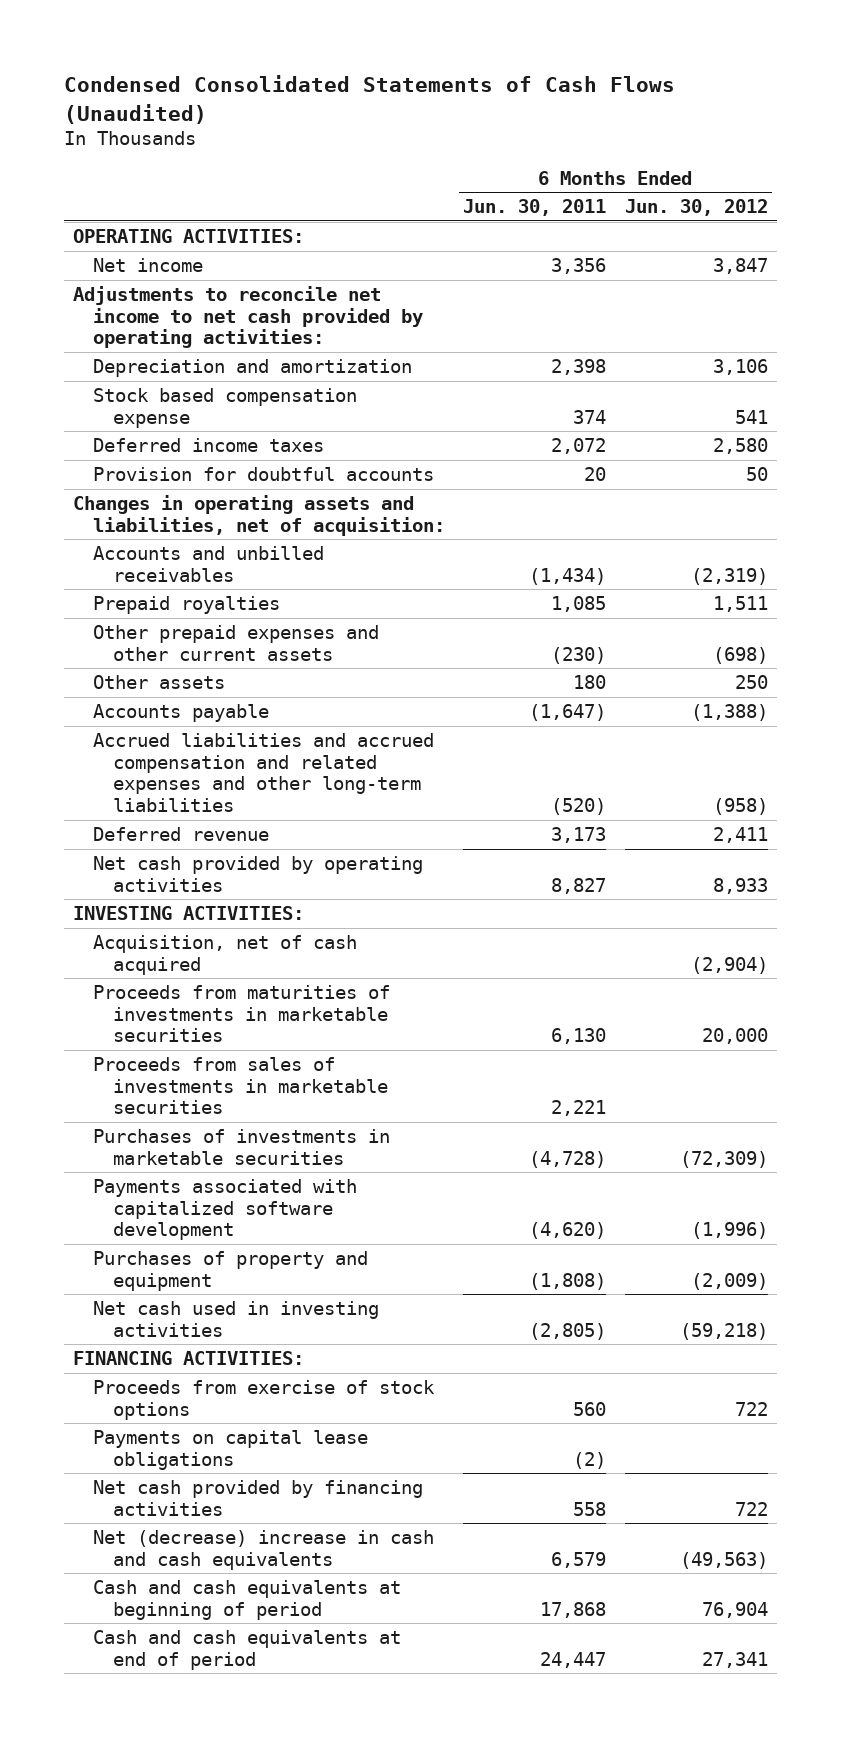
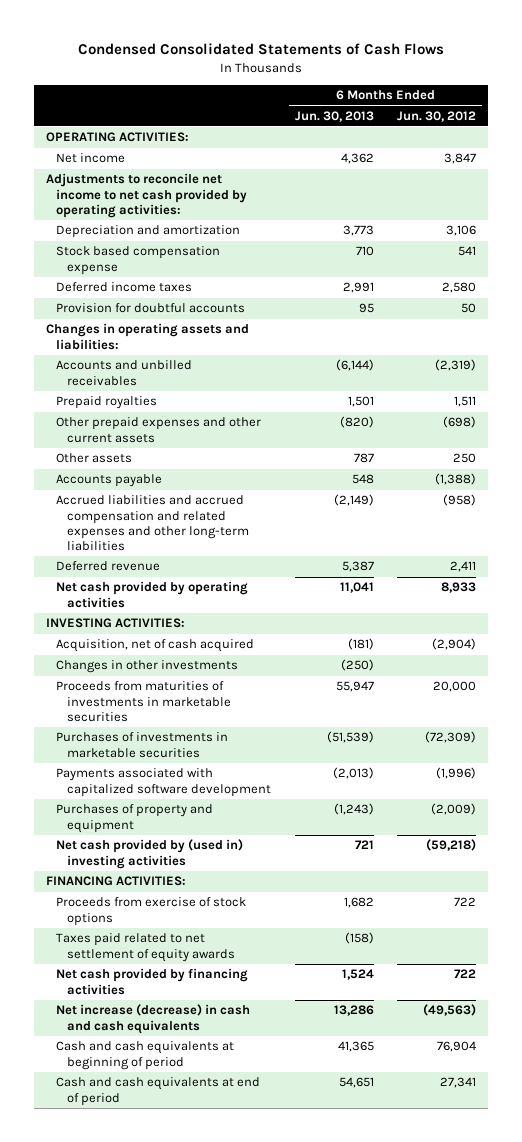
- Condensed Consolidated Statements of Cash Flows (Unaudited)
+ Condensed Consolidated Statements of Cash Flows
- | 6 Months Ended Jun. 30, 2011 | 6 Months Ended Jun. 30, 2012
+ | 6 Months Ended Jun. 30, 2013 | 6 Months Ended Jun. 30, 2012
- Changes in operating assets and liabilities, net of acquisition:
+ Changes in operating assets and liabilities:
+ Changes in other investments | (250) |
- Proceeds from sales of investments in marketable securities | 2,221 |
- Net cash used in investing activities | (2,805) | (59,218)
+ Net cash provided by (used in) investing activities | 721 | (59,218)
- Payments on capital lease obligations | (2) |
+ Taxes paid related to net settlement of equity awards | (158) |
- Net (decrease) increase in cash and cash equivalents | 6,579 | (49,563)
+ Net increase (decrease) in cash and cash equivalents | 13,286 | (49,563)

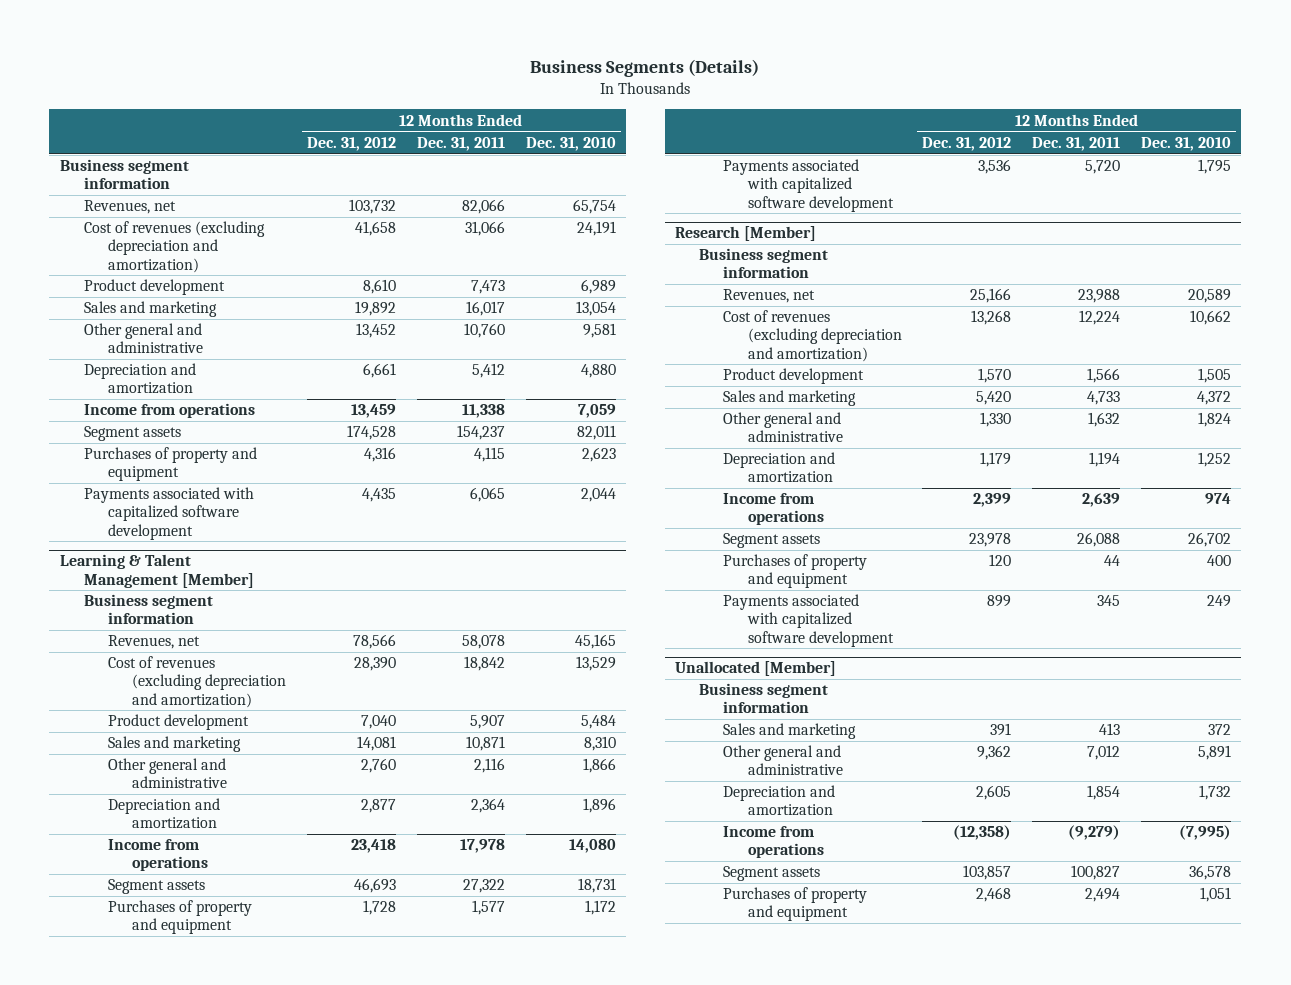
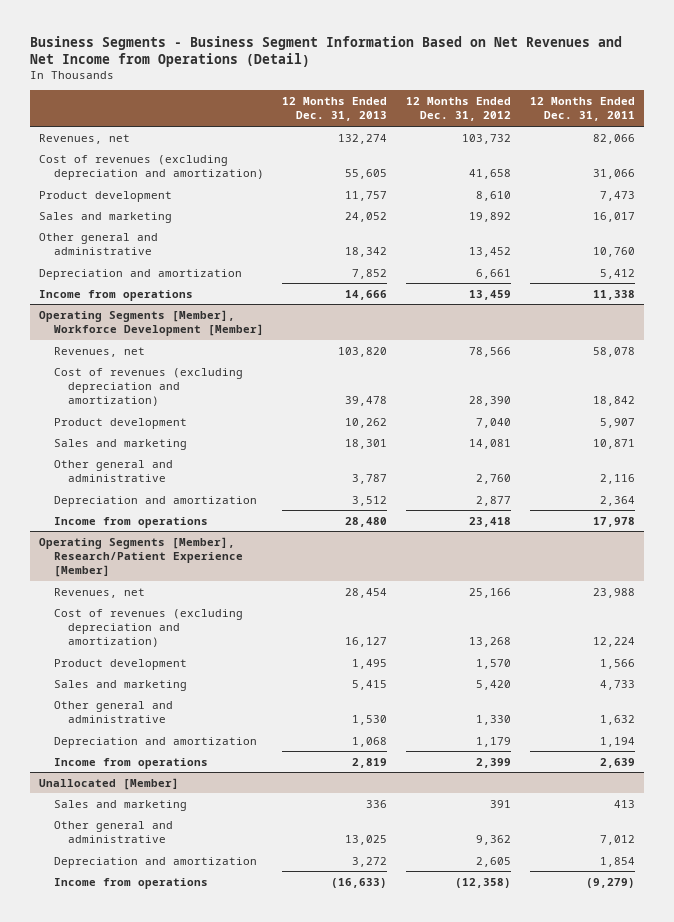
- Business Segments (Details)
+ Business Segments - Business Segment Information Based on Net Revenues and Net Income from Operations (Detail)
- | 12 Months Ended Dec. 31, 2012 | 12 Months Ended Dec. 31, 2011 | 12 Months Ended Dec. 31, 2010
+ | 12 Months Ended Dec. 31, 2013 | 12 Months Ended Dec. 31, 2012 | 12 Months Ended Dec. 31, 2011
- Business segment information
- Segment assets | 174,528 | 154,237 | 82,011
- Purchases of property and equipment | 4,316 | 4,115 | 2,623
- Payments associated with capitalized software development | 4,435 | 6,065 | 2,044
- Learning & Talent Management [Member]
- Business segment information
+ Operating Segments [Member], Workforce Development [Member]
- Segment assets | 46,693 | 27,322 | 18,731
- Purchases of property and equipment | 1,728 | 1,577 | 1,172
- Payments associated with capitalized software development | 3,536 | 5,720 | 1,795
- Research [Member]
- Business segment information
+ Operating Segments [Member], Research/Patient Experience [Member]
- Segment assets | 23,978 | 26,088 | 26,702
- Purchases of property and equipment | 120 | 44 | 400
- Payments associated with capitalized software development | 899 | 345 | 249
@ Unallocated [Member]
- Business segment information
- Segment assets | 103,857 | 100,827 | 36,578
- Purchases of property and equipment | 2,468 | 2,494 | 1,051

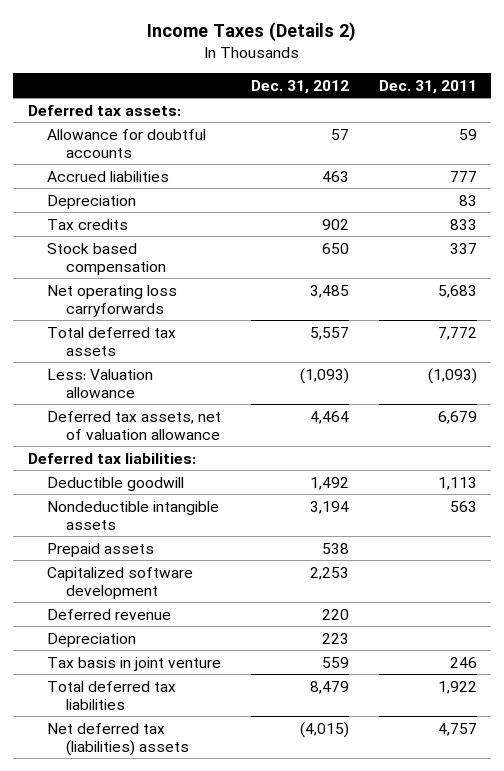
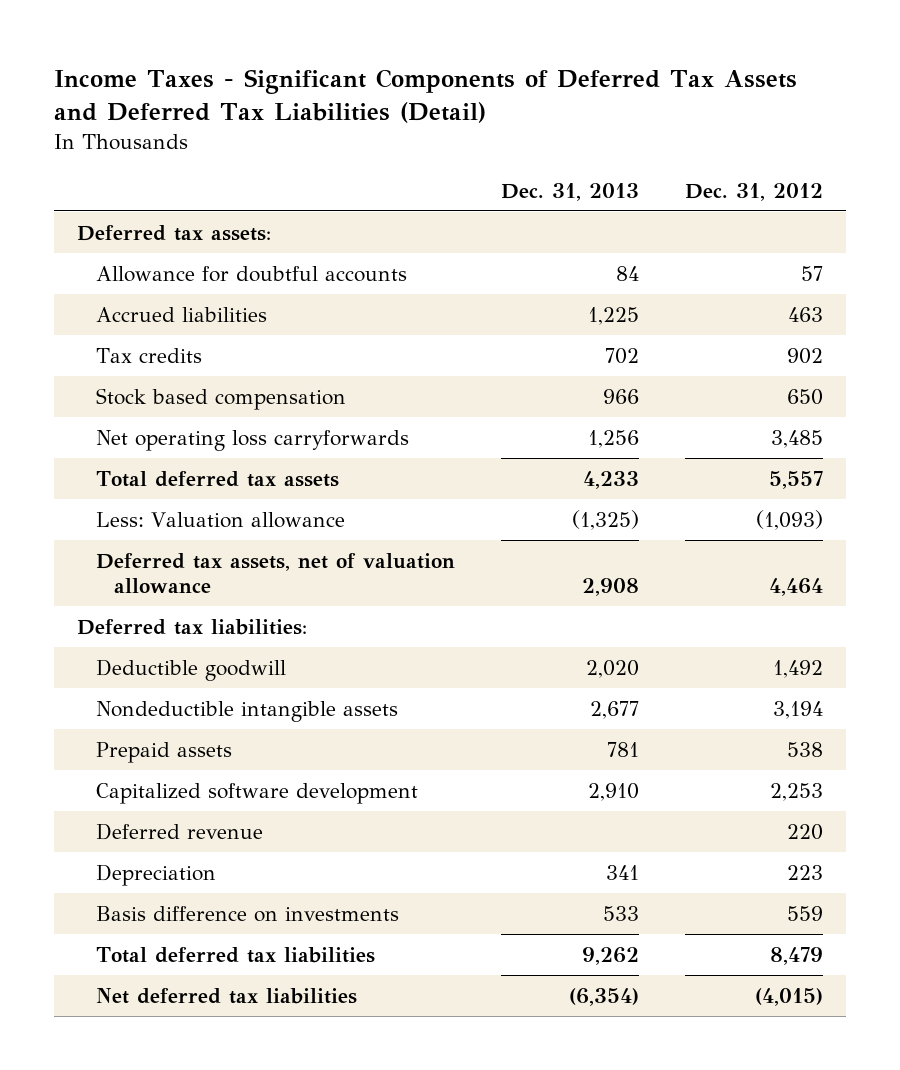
- Income Taxes (Details 2)
+ Income Taxes - Significant Components of Deferred Tax Assets and Deferred Tax Liabilities (Detail)
- | Dec. 31, 2012 | Dec. 31, 2011
+ | Dec. 31, 2013 | Dec. 31, 2012
- Depreciation | | 83
- Tax basis in joint venture | 559 | 246
+ Basis difference on investments | 533 | 559
- Net deferred tax (liabilities) assets | (4,015) | 4,757
+ Net deferred tax liabilities | (6,354) | (4,015)

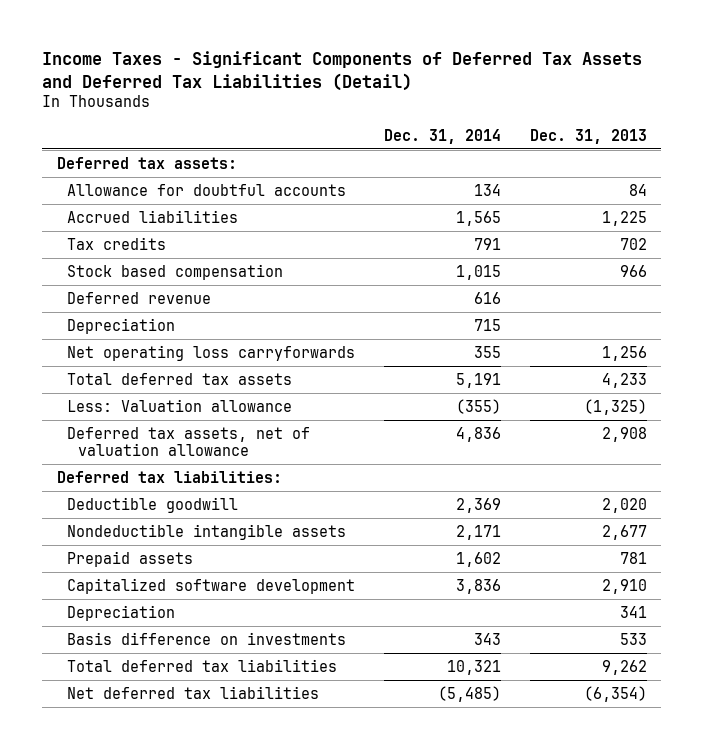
- | Dec. 31, 2013 | Dec. 31, 2012
+ | Dec. 31, 2014 | Dec. 31, 2013
moved up: Deferred revenue | 616 |
+ Depreciation | 715 |

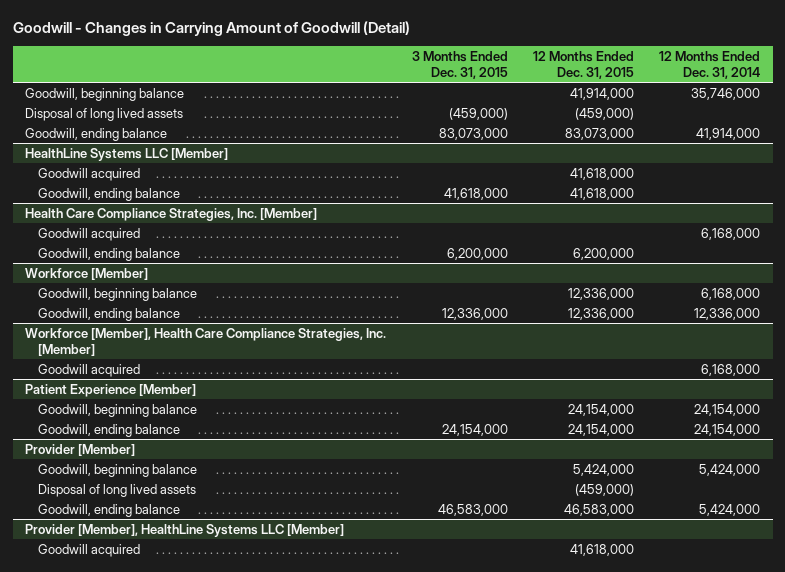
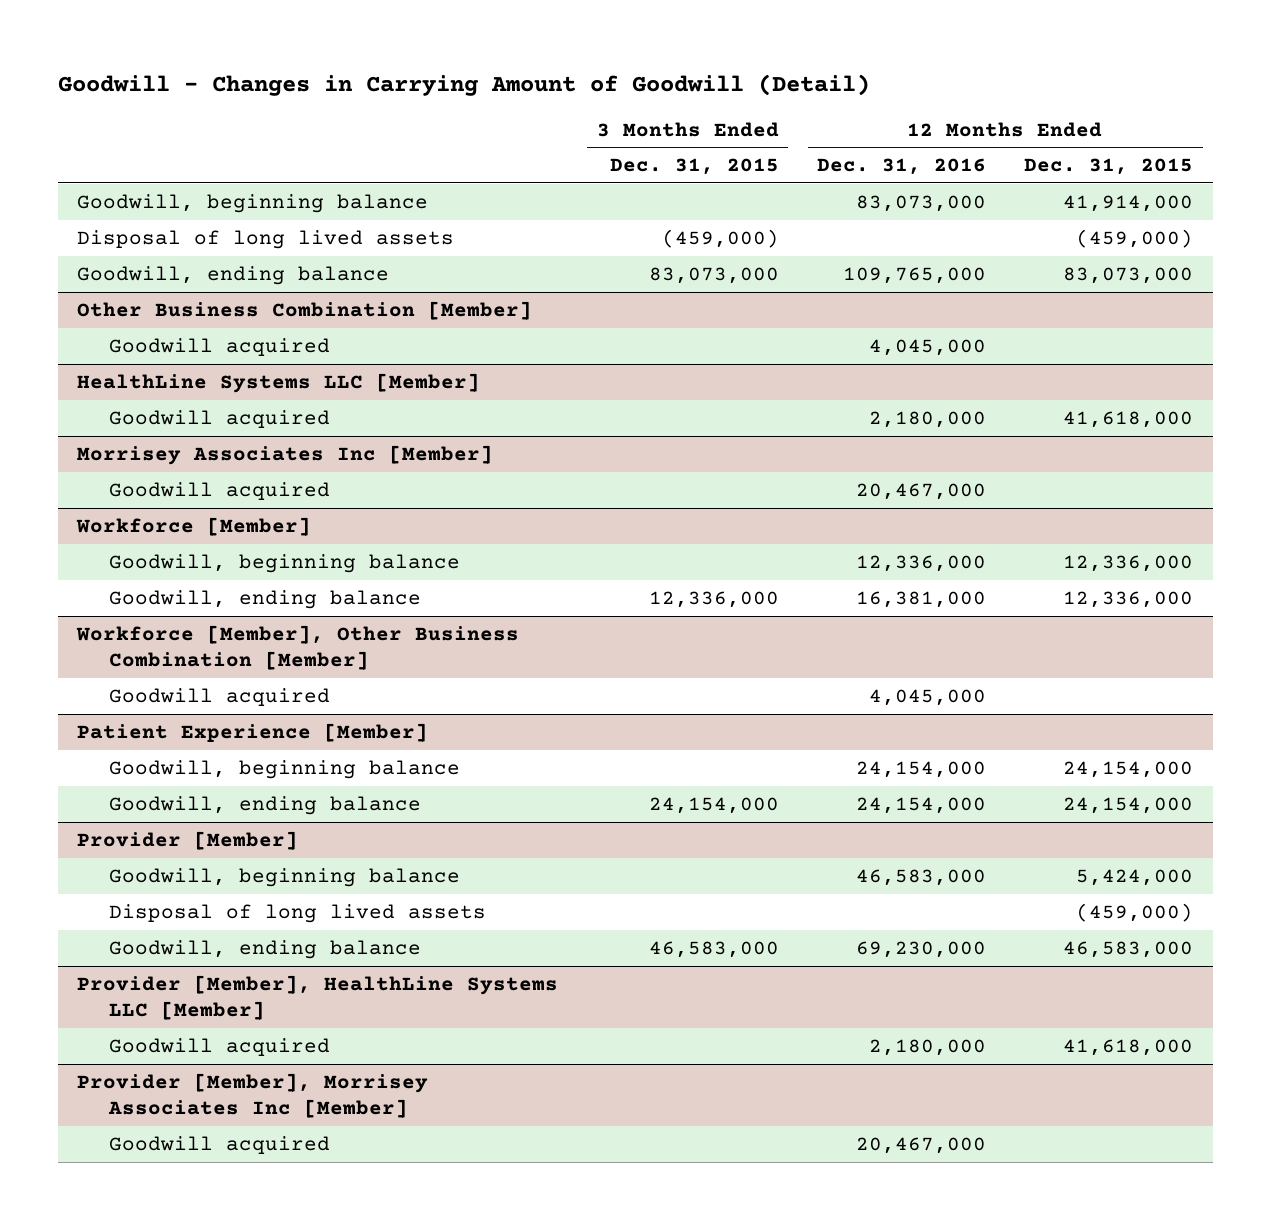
- | 3 Months Ended Dec. 31, 2015 | 12 Months Ended Dec. 31, 2015 | 12 Months Ended Dec. 31, 2014
+ | 3 Months Ended Dec. 31, 2015 | 12 Months Ended Dec. 31, 2016 | 12 Months Ended Dec. 31, 2015
+ Other Business Combination [Member]
+ Goodwill acquired | | 4,045,000 |
@ HealthLine Systems LLC [Member]
- Goodwill, ending balance | 41,618,000 | 41,618,000 |
- Health Care Compliance Strategies, Inc. [Member]
+ Morrisey Associates Inc [Member]
- Goodwill, ending balance | 6,200,000 | 6,200,000 |
- Workforce [Member], Health Care Compliance Strategies, Inc. [Member]
+ Workforce [Member], Other Business Combination [Member]
+ Provider [Member], Morrisey Associates Inc [Member]
+ Goodwill acquired | | 20,467,000 |

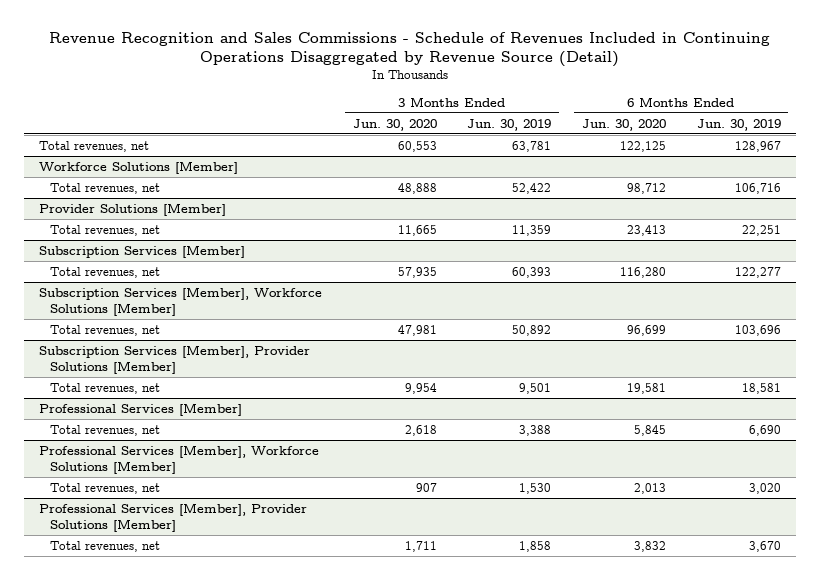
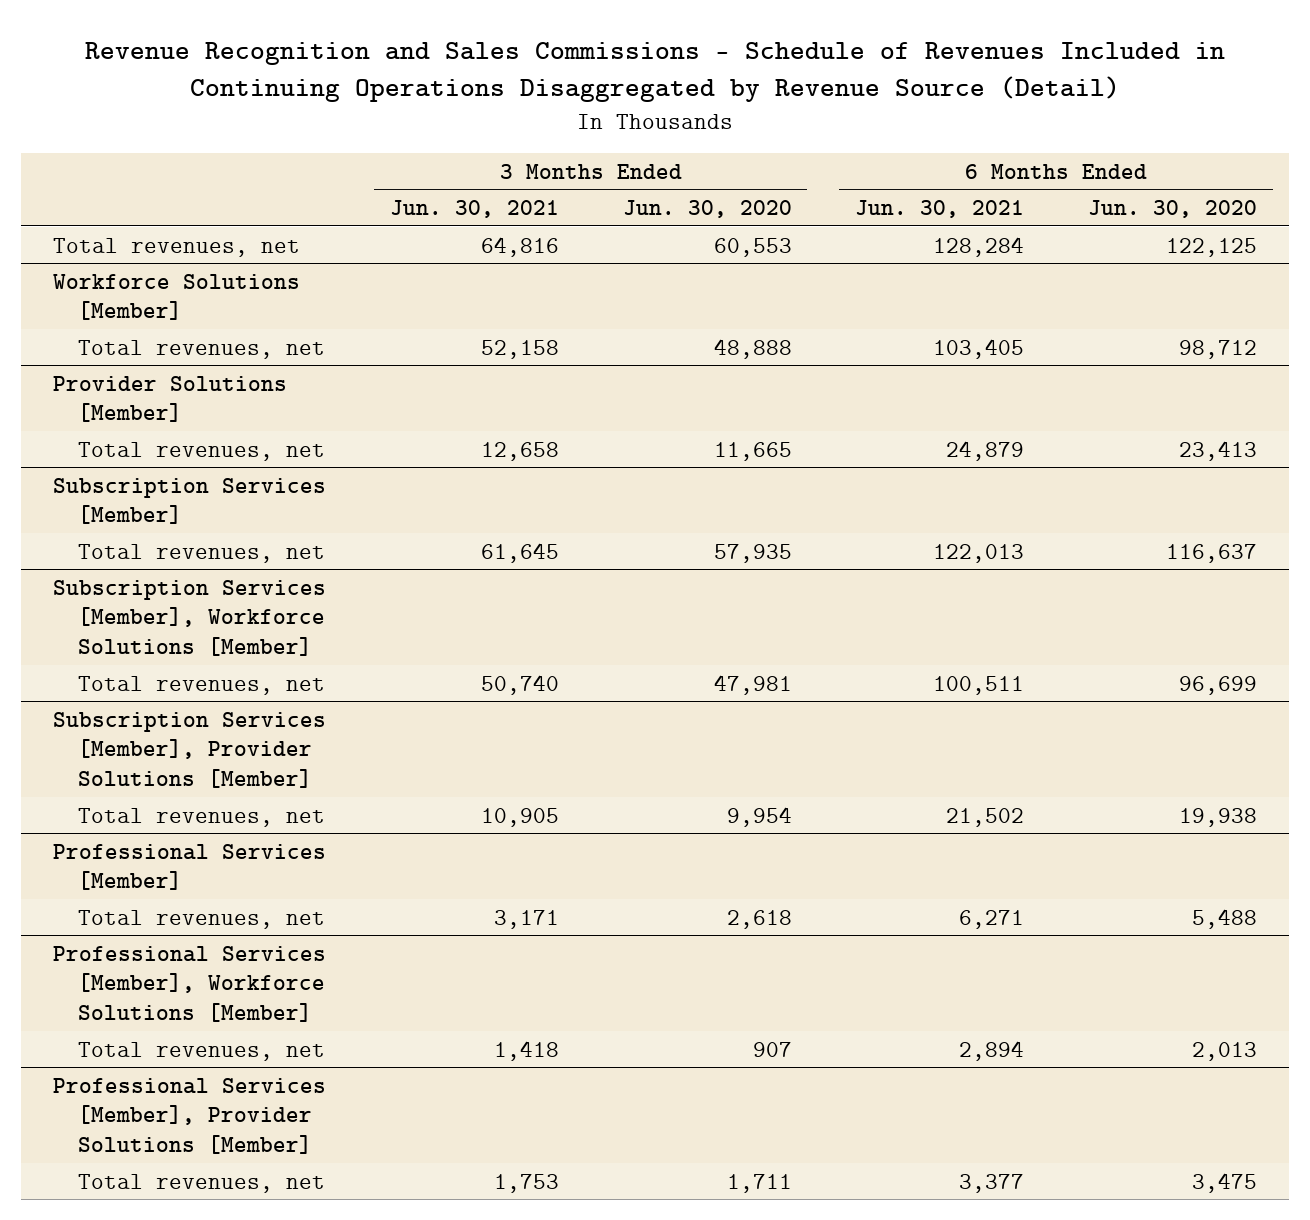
- | 3 Months Ended Jun. 30, 2020 | 3 Months Ended Jun. 30, 2019 | 6 Months Ended Jun. 30, 2020 | 6 Months Ended Jun. 30, 2019
+ | 3 Months Ended Jun. 30, 2021 | 3 Months Ended Jun. 30, 2020 | 6 Months Ended Jun. 30, 2021 | 6 Months Ended Jun. 30, 2020
@ Subscription Services [Member]
- Total revenues, net | 57,935 | 60,393 | 116,280 | 122,277
+ Total revenues, net | 61,645 | 57,935 | 122,013 | 116,637
@ Subscription Services [Member], Provider Solutions [Member]
- Total revenues, net | 9,954 | 9,501 | 19,581 | 18,581
+ Total revenues, net | 10,905 | 9,954 | 21,502 | 19,938
@ Professional Services [Member]
- Total revenues, net | 2,618 | 3,388 | 5,845 | 6,690
+ Total revenues, net | 3,171 | 2,618 | 6,271 | 5,488
@ Professional Services [Member], Provider Solutions [Member]
- Total revenues, net | 1,711 | 1,858 | 3,832 | 3,670
+ Total revenues, net | 1,753 | 1,711 | 3,377 | 3,475

